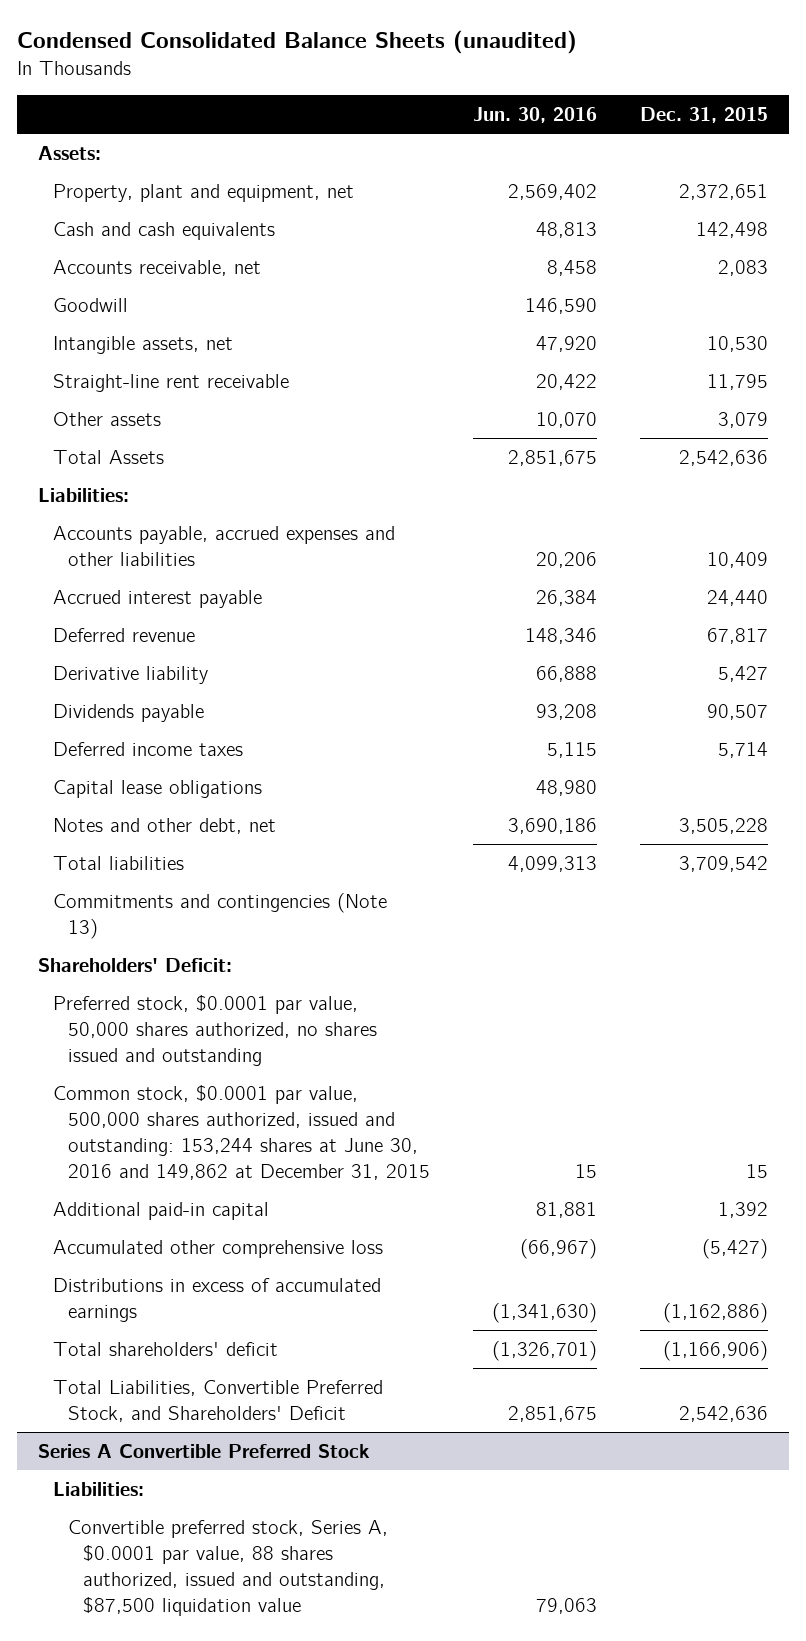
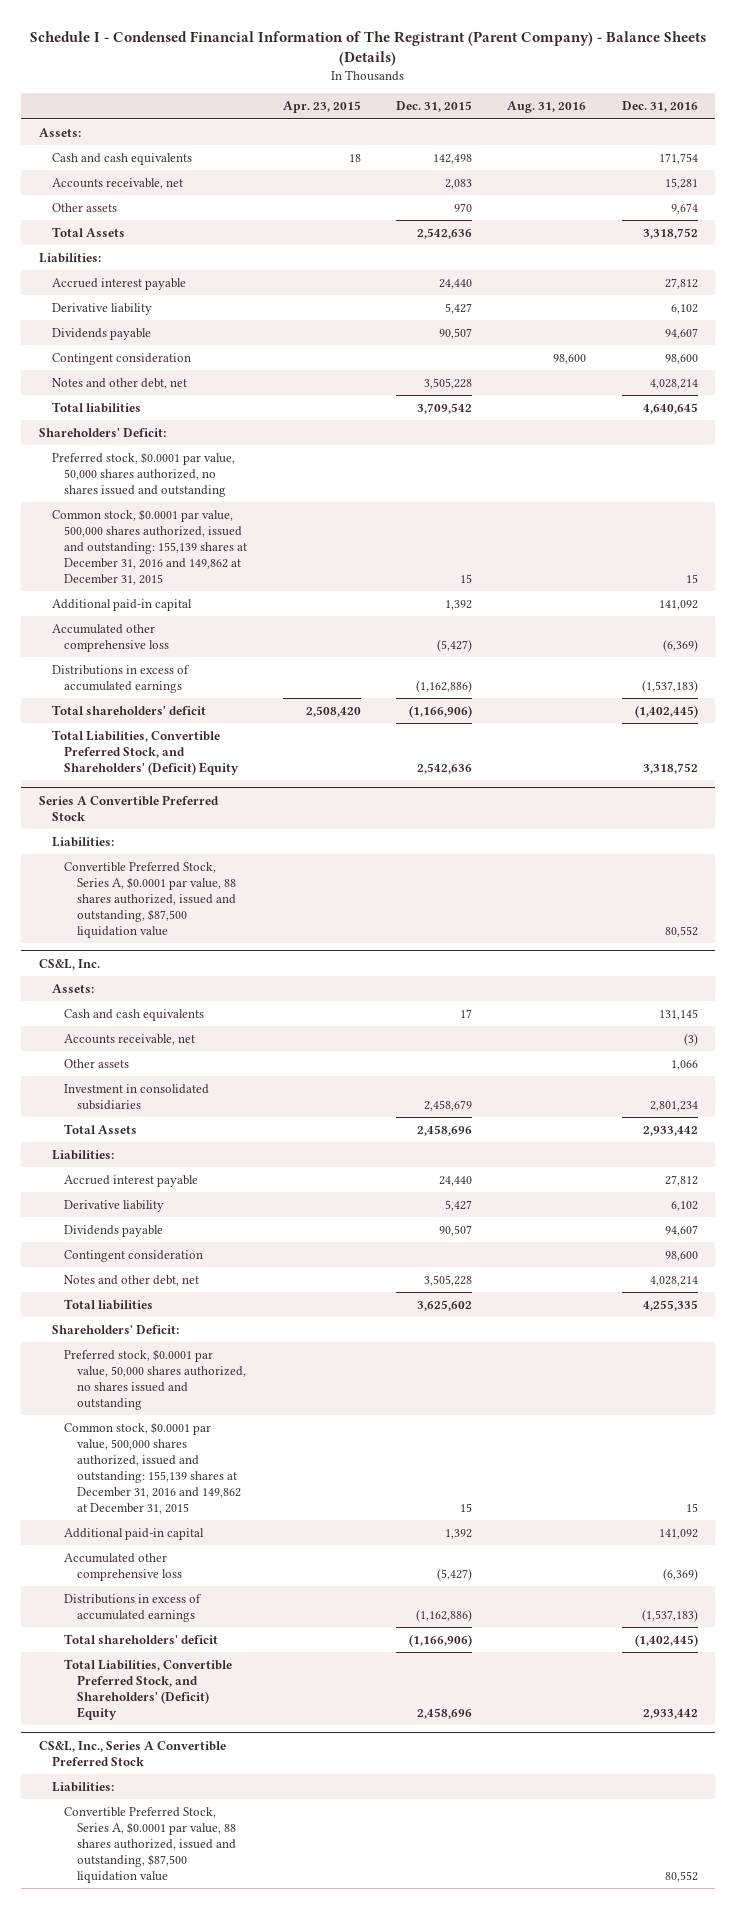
- Condensed Consolidated Balance Sheets (unaudited)
+ Schedule I - Condensed Financial Information of The Registrant (Parent Company) - Balance Sheets (Details)
- | Jun. 30, 2016 | Dec. 31, 2015
+ | Apr. 23, 2015 | Dec. 31, 2015 | Aug. 31, 2016 | Dec. 31, 2016
- Property, plant and equipment, net | 2,569,402 | 2,372,651
- Goodwill | 146,590 |
- Intangible assets, net | 47,920 | 10,530
- Straight-line rent receivable | 20,422 | 11,795
- Other assets | 10,070 | 3,079
+ Other assets | | 970 | | 9,674
- Accounts payable, accrued expenses and other liabilities | 20,206 | 10,409
- Deferred revenue | 148,346 | 67,817
- Deferred income taxes | 5,115 | 5,714
- Capital lease obligations | 48,980 |
+ Contingent consideration | | | 98,600 | 98,600
- Commitments and contingencies (Note 13)
- Common stock, $0.0001 par value, 500,000 shares authorized, issued and outstanding: 153,244 shares at June 30, 2016 and 149,862 at December 31, 2015 | 15 | 15
+ Common stock, $0.0001 par value, 500,000 shares authorized, issued and outstanding: 155,139 shares at December 31, 2016 and 149,862 at December 31, 2015 | | 15 | | 15
- Total Liabilities, Convertible Preferred Stock, and Shareholders' Deficit | 2,851,675 | 2,542,636
+ Total Liabilities, Convertible Preferred Stock, and Shareholders' (Deficit) Equity | | 2,542,636 | | 3,318,752
@ Series A Convertible Preferred Stock
- Convertible preferred stock, Series A, $0.0001 par value, 88 shares authorized, issued and outstanding, $87,500 liquidation value | 79,063 |
+ Convertible Preferred Stock, Series A, $0.0001 par value, 88 shares authorized, issued and outstanding, $87,500 liquidation value | | | | 80,552
+ CS&L, Inc.
+ Assets:
+ Cash and cash equivalents | | 17 | | 131,145
+ Accounts receivable, net | | | | (3)
+ Other assets | | | | 1,066
+ Investment in consolidated subsidiaries | | 2,458,679 | | 2,801,234
+ Total Assets | | 2,458,696 | | 2,933,442
+ Liabilities:
+ Accrued interest payable | | 24,440 | | 27,812
+ Derivative liability | | 5,427 | | 6,102
+ Dividends payable | | 90,507 | | 94,607
+ Contingent consideration | | | | 98,600
+ Notes and other debt, net | | 3,505,228 | | 4,028,214
+ Total liabilities | | 3,625,602 | | 4,255,335
+ Shareholders' Deficit:
+ Preferred stock, $0.0001 par value, 50,000 shares authorized, no shares issued and outstanding
+ Common stock, $0.0001 par value, 500,000 shares authorized, issued and outstanding: 155,139 shares at December 31, 2016 and 149,862 at December 31, 2015 | | 15 | | 15
+ Additional paid-in capital | | 1,392 | | 141,092
+ Accumulated other comprehensive loss | | (5,427) | | (6,369)
+ Distributions in excess of accumulated earnings | | (1,162,886) | | (1,537,183)
+ Total shareholders' deficit | | (1,166,906) | | (1,402,445)
+ Total Liabilities, Convertible Preferred Stock, and Shareholders' (Deficit) Equity | | 2,458,696 | | 2,933,442
+ CS&L, Inc., Series A Convertible Preferred Stock
+ Liabilities:
+ Convertible Preferred Stock, Series A, $0.0001 par value, 88 shares authorized, issued and outstanding, $87,500 liquidation value | | | | 80,552

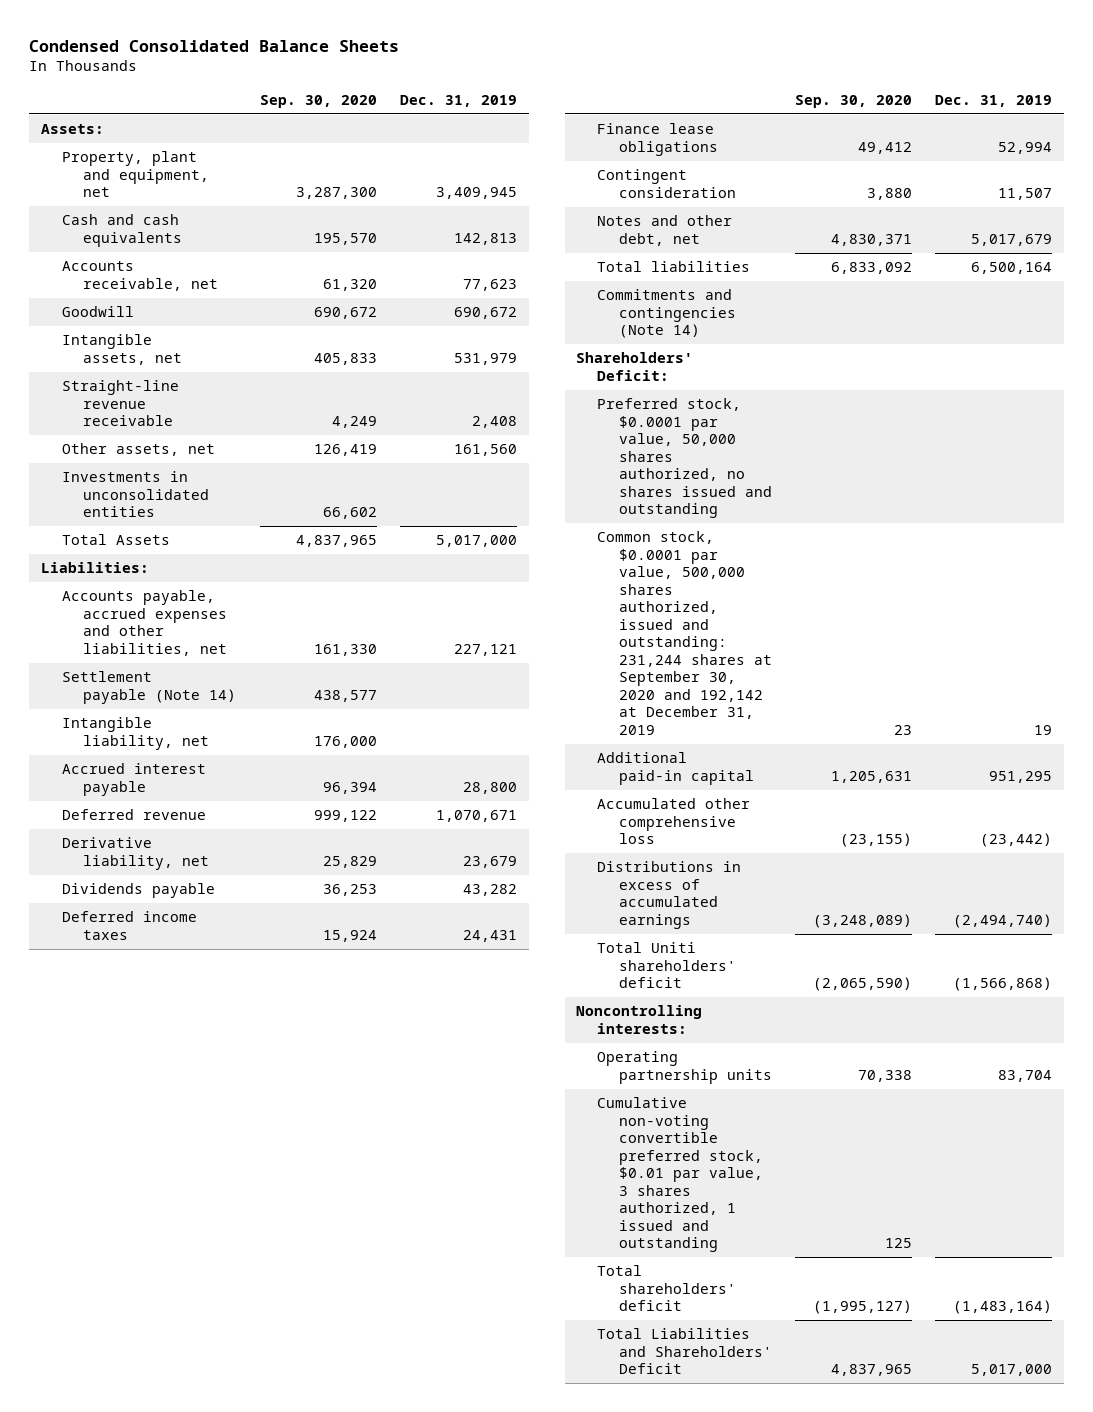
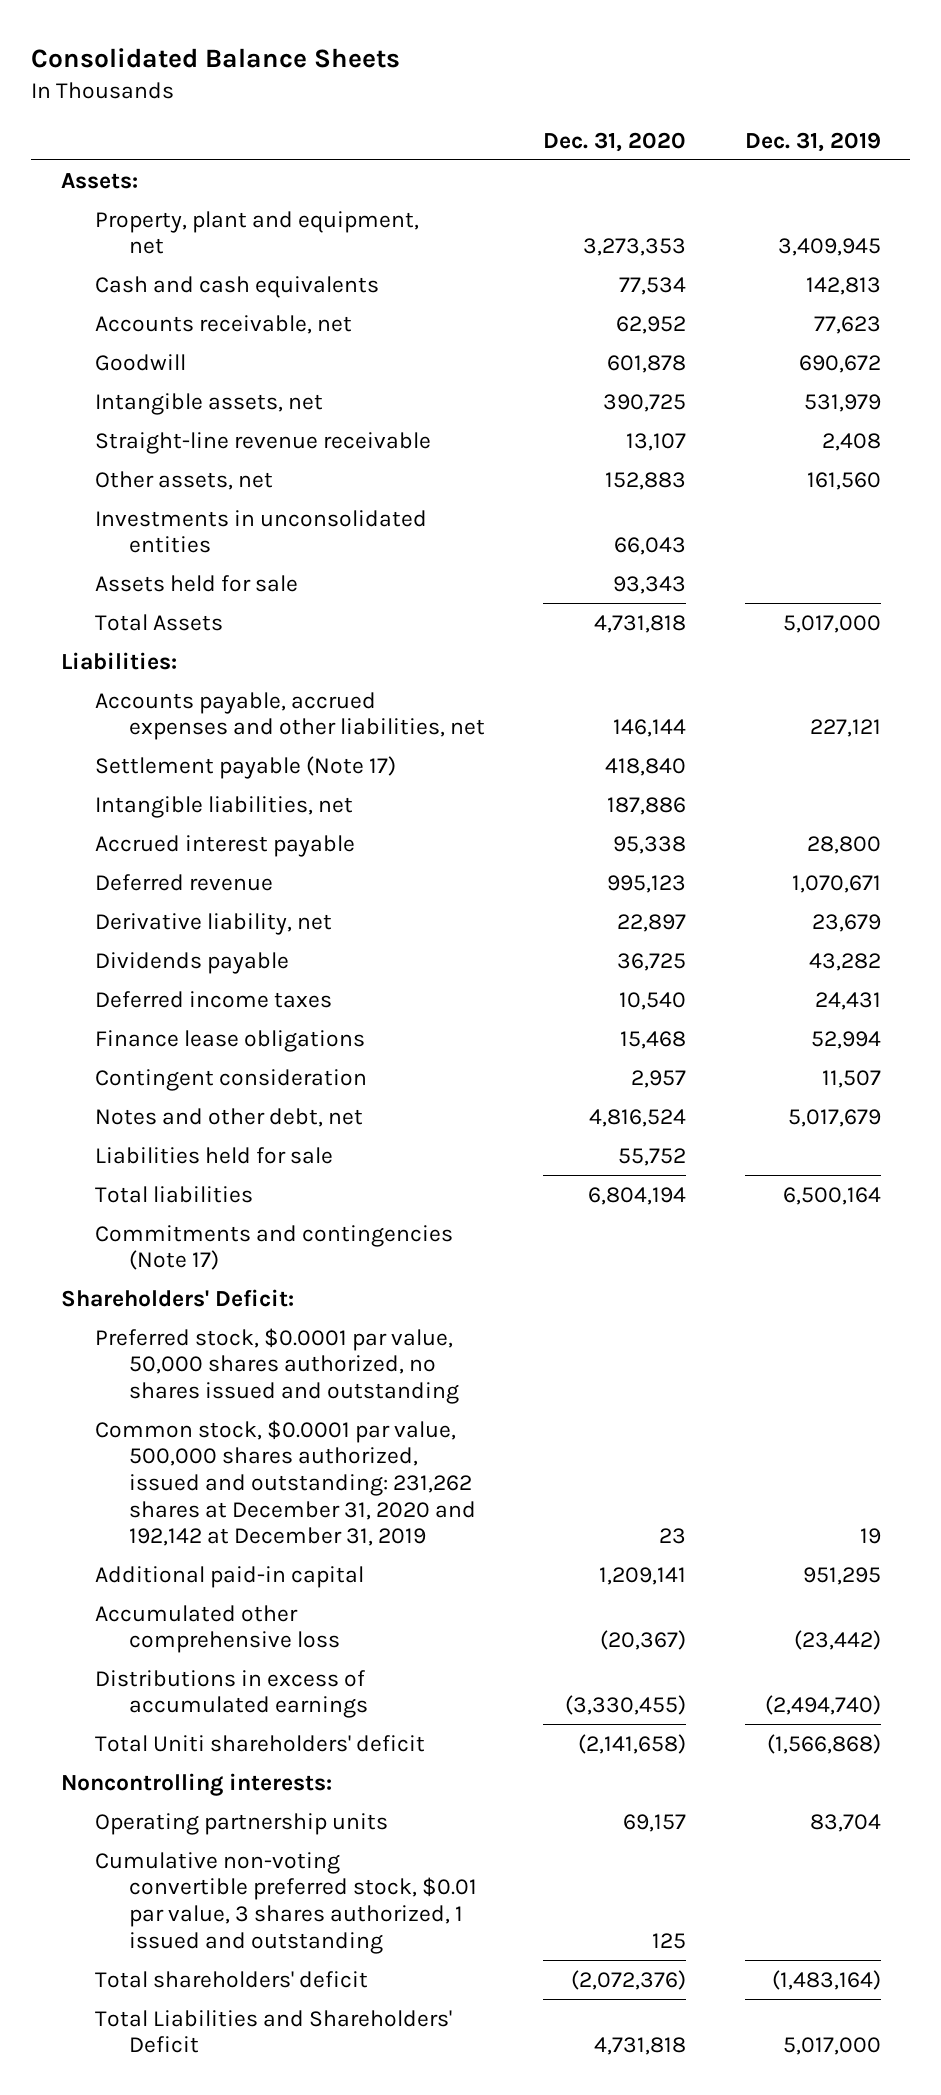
- Condensed Consolidated Balance Sheets
+ Consolidated Balance Sheets
- | Sep. 30, 2020 | Dec. 31, 2019
+ | Dec. 31, 2020 | Dec. 31, 2019
+ Assets held for sale | 93,343 |
- Settlement payable (Note 14) | 438,577 |
- Intangible liability, net | 176,000 |
+ Settlement payable (Note 17) | 418,840 |
+ Intangible liabilities, net | 187,886 |
+ Liabilities held for sale | 55,752 |
- Commitments and contingencies (Note 14)
+ Commitments and contingencies (Note 17)
- Common stock, $0.0001 par value, 500,000 shares authorized, issued and outstanding: 231,244 shares at September 30, 2020 and 192,142 at December 31, 2019 | 23 | 19
+ Common stock, $0.0001 par value, 500,000 shares authorized, issued and outstanding: 231,262 shares at December 31, 2020 and 192,142 at December 31, 2019 | 23 | 19

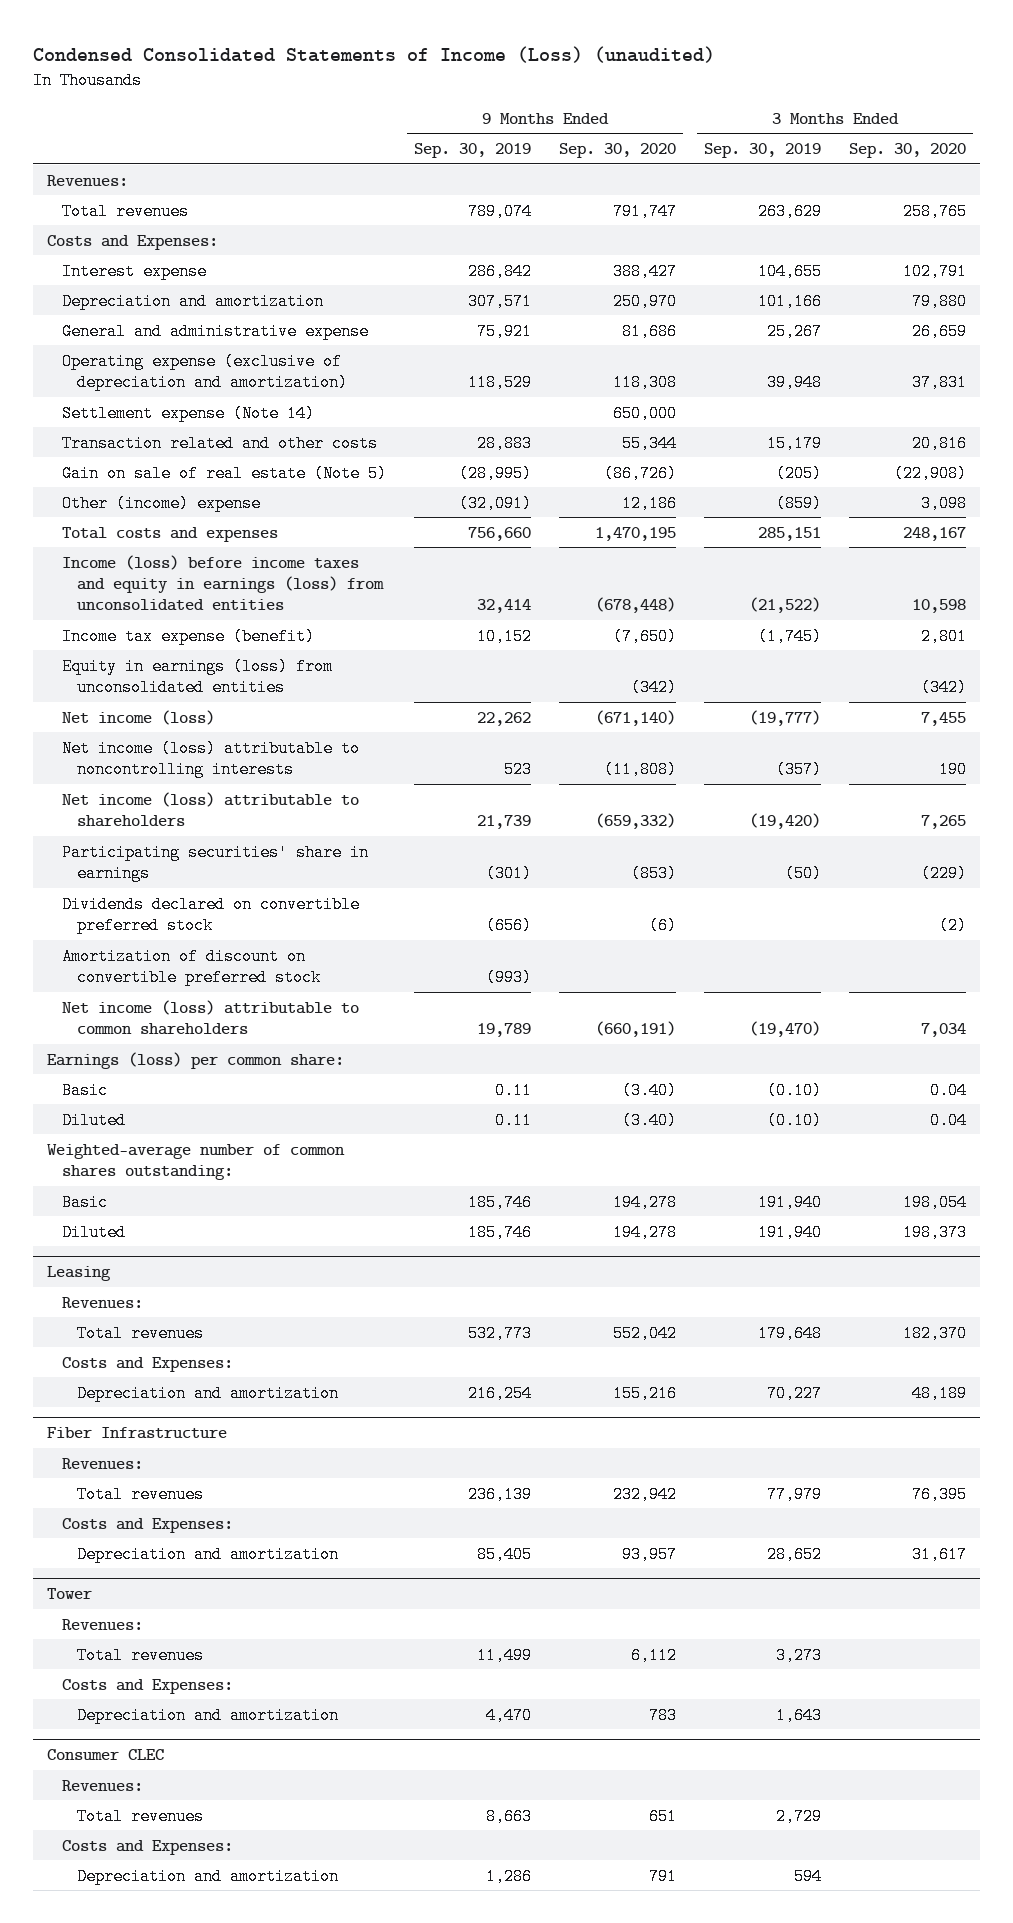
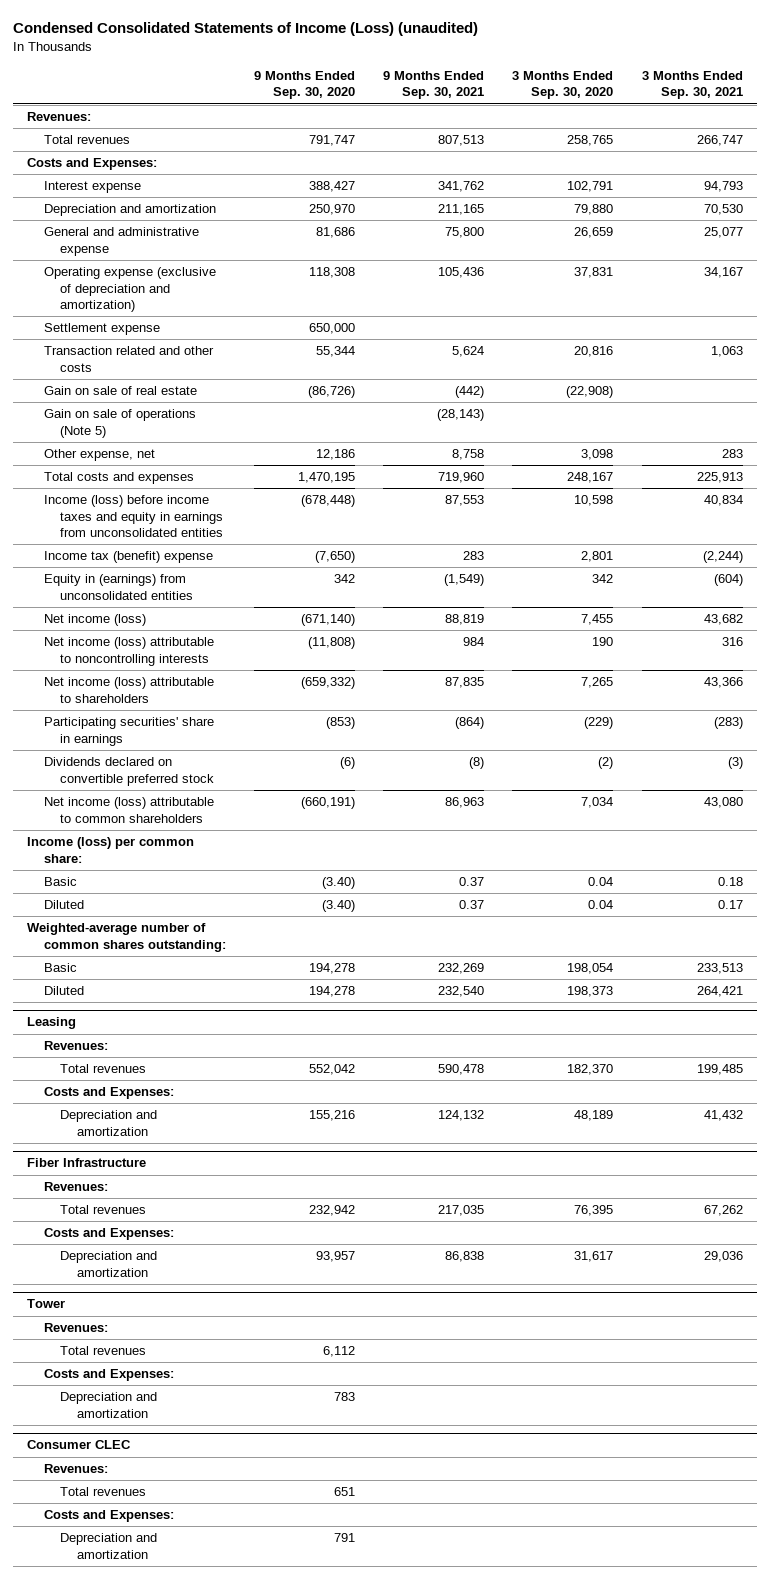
- | 9 Months Ended Sep. 30, 2019 | 9 Months Ended Sep. 30, 2020 | 3 Months Ended Sep. 30, 2019 | 3 Months Ended Sep. 30, 2020
+ | 9 Months Ended Sep. 30, 2020 | 9 Months Ended Sep. 30, 2021 | 3 Months Ended Sep. 30, 2020 | 3 Months Ended Sep. 30, 2021
- Settlement expense (Note 14) | | 650,000 | |
+ Settlement expense | 650,000 | | |
- Gain on sale of real estate (Note 5) | (28,995) | (86,726) | (205) | (22,908)
- Other (income) expense | (32,091) | 12,186 | (859) | 3,098
+ Gain on sale of real estate | (86,726) | (442) | (22,908) |
+ Gain on sale of operations (Note 5) | | (28,143) | |
+ Other expense, net | 12,186 | 8,758 | 3,098 | 283
- Income (loss) before income taxes and equity in earnings (loss) from unconsolidated entities | 32,414 | (678,448) | (21,522) | 10,598
- Income tax expense (benefit) | 10,152 | (7,650) | (1,745) | 2,801
- Equity in earnings (loss) from unconsolidated entities | | (342) | | (342)
+ Income (loss) before income taxes and equity in earnings from unconsolidated entities | (678,448) | 87,553 | 10,598 | 40,834
+ Income tax (benefit) expense | (7,650) | 283 | 2,801 | (2,244)
+ Equity in (earnings) from unconsolidated entities | 342 | (1,549) | 342 | (604)
- Amortization of discount on convertible preferred stock | (993) | | |
- Earnings (loss) per common share:
+ Income (loss) per common share:

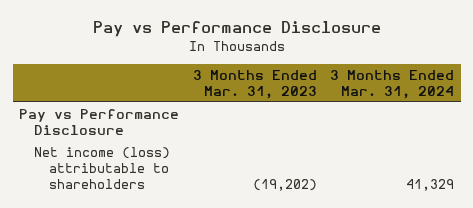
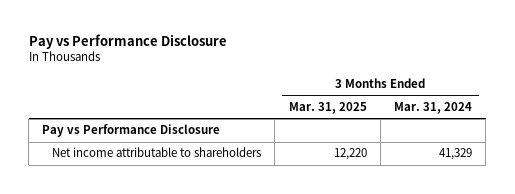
- | 3 Months Ended Mar. 31, 2023 | 3 Months Ended Mar. 31, 2024
+ | 3 Months Ended Mar. 31, 2025 | 3 Months Ended Mar. 31, 2024
- Net income (loss) attributable to shareholders | (19,202) | 41,329
+ Net income attributable to shareholders | 12,220 | 41,329

